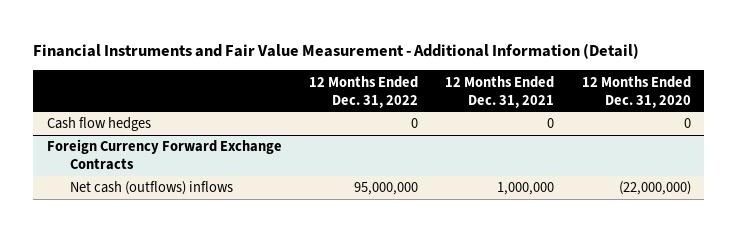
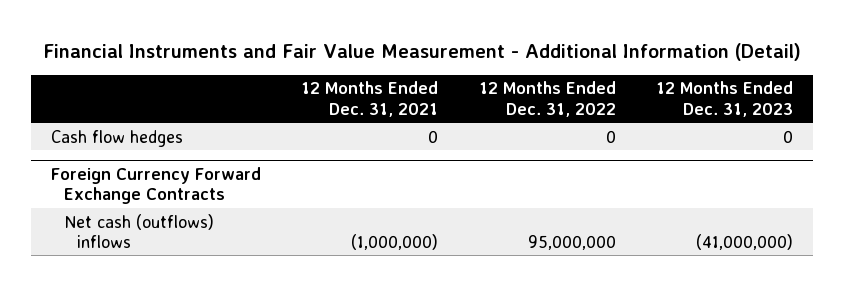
- | 12 Months Ended Dec. 31, 2022 | 12 Months Ended Dec. 31, 2021 | 12 Months Ended Dec. 31, 2020
+ | 12 Months Ended Dec. 31, 2021 | 12 Months Ended Dec. 31, 2022 | 12 Months Ended Dec. 31, 2023
@ Foreign Currency Forward Exchange Contracts
- Net cash (outflows) inflows | 95,000,000 | 1,000,000 | (22,000,000)
+ Net cash (outflows) inflows | (1,000,000) | 95,000,000 | (41,000,000)

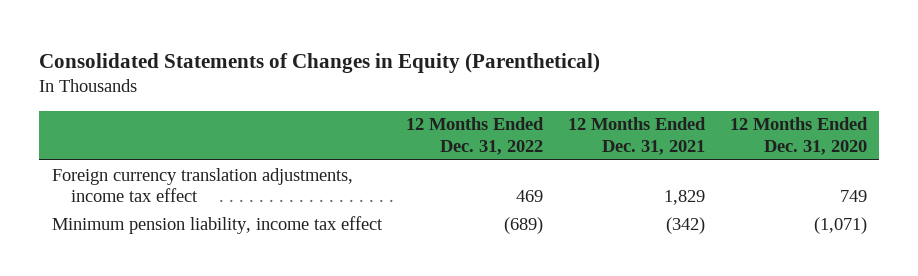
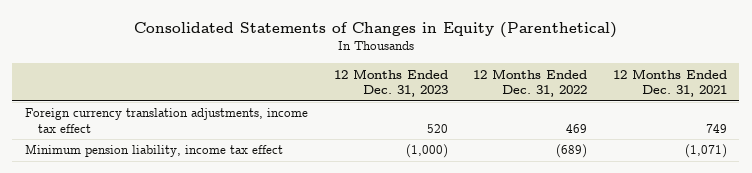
- | 12 Months Ended Dec. 31, 2022 | 12 Months Ended Dec. 31, 2021 | 12 Months Ended Dec. 31, 2020
+ | 12 Months Ended Dec. 31, 2023 | 12 Months Ended Dec. 31, 2022 | 12 Months Ended Dec. 31, 2021
- Foreign currency translation adjustments, income tax effect | 469 | 1,829 | 749
- Minimum pension liability, income tax effect | (689) | (342) | (1,071)
+ Foreign currency translation adjustments, income tax effect | 520 | 469 | 749
+ Minimum pension liability, income tax effect | (1,000) | (689) | (1,071)

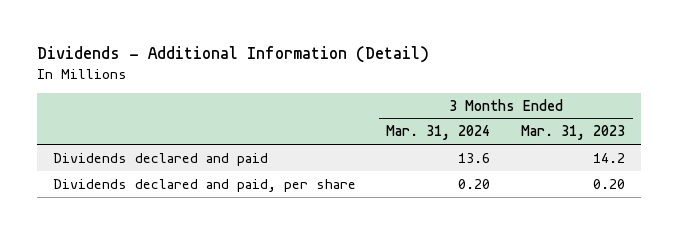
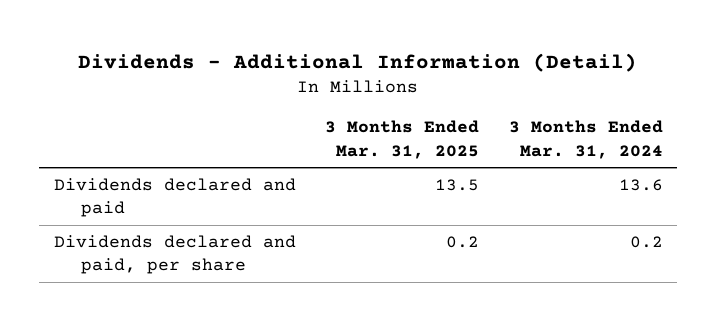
- | 3 Months Ended Mar. 31, 2024 | 3 Months Ended Mar. 31, 2023
+ | 3 Months Ended Mar. 31, 2025 | 3 Months Ended Mar. 31, 2024
- Dividends declared and paid, per share | 0.20 | 0.20
+ Dividends declared and paid, per share | 0.2 | 0.2

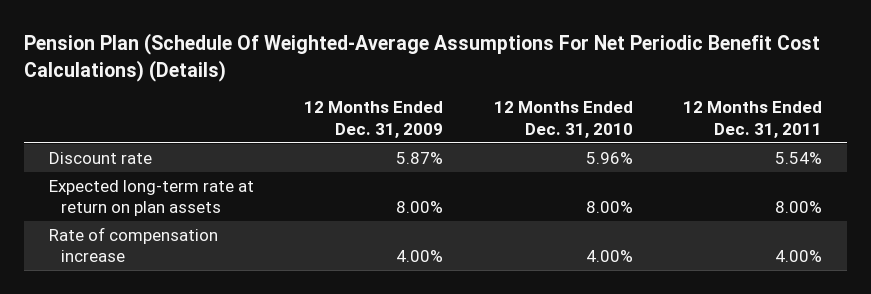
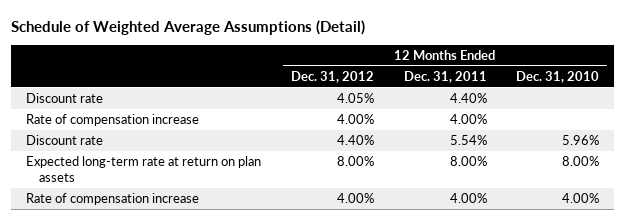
- Pension Plan (Schedule Of Weighted-Average Assumptions For Net Periodic Benefit Cost Calculations) (Details)
+ Schedule of Weighted Average Assumptions (Detail)
- | 12 Months Ended Dec. 31, 2009 | 12 Months Ended Dec. 31, 2010 | 12 Months Ended Dec. 31, 2011
+ | 12 Months Ended Dec. 31, 2012 | 12 Months Ended Dec. 31, 2011 | 12 Months Ended Dec. 31, 2010
+ Discount rate | 4.05% | 4.40% |
+ Rate of compensation increase | 4.00% | 4.00% |

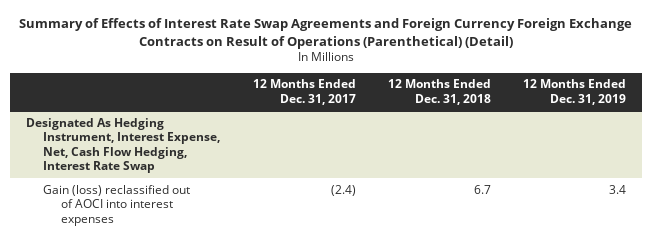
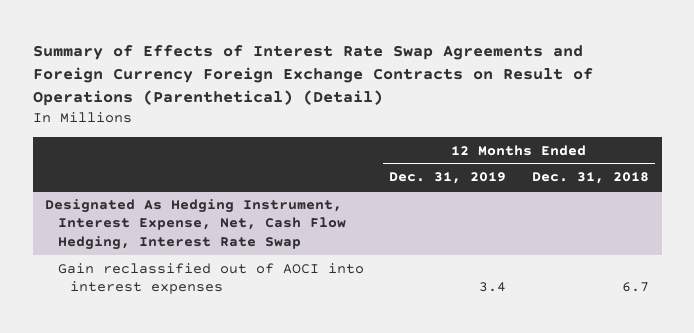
- | 12 Months Ended Dec. 31, 2017 | 12 Months Ended Dec. 31, 2018 | 12 Months Ended Dec. 31, 2019
+ | 12 Months Ended Dec. 31, 2019 | 12 Months Ended Dec. 31, 2018
@ Designated As Hedging Instrument, Interest Expense, Net, Cash Flow Hedging, Interest Rate Swap
- Gain (loss) reclassified out of AOCI into interest expenses | (2.4) | 6.7 | 3.4
+ Gain reclassified out of AOCI into interest expenses | 3.4 | 6.7

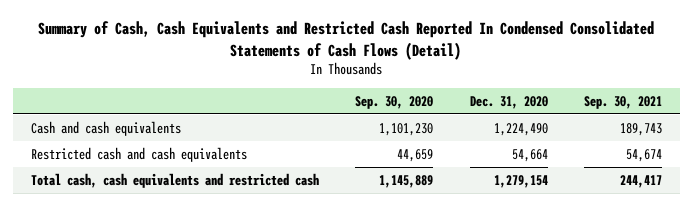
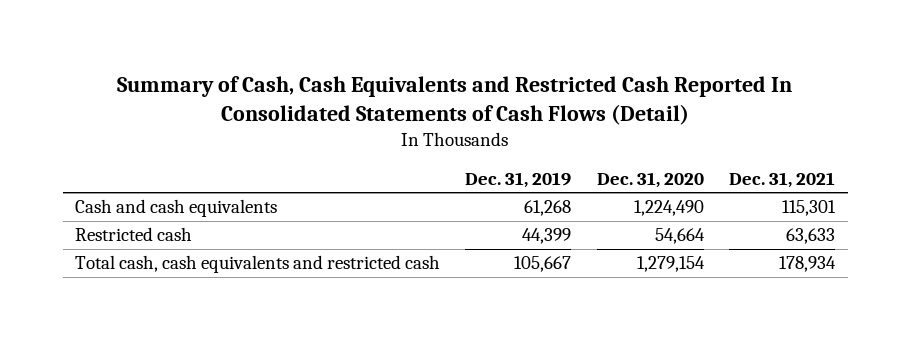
- Summary of Cash, Cash Equivalents and Restricted Cash Reported In Condensed Consolidated Statements of Cash Flows (Detail)
+ Summary of Cash, Cash Equivalents and Restricted Cash Reported In Consolidated Statements of Cash Flows (Detail)
- | Sep. 30, 2020 | Dec. 31, 2020 | Sep. 30, 2021
+ | Dec. 31, 2019 | Dec. 31, 2020 | Dec. 31, 2021
- Restricted cash and cash equivalents | 44,659 | 54,664 | 54,674
+ Restricted cash | 44,399 | 54,664 | 63,633

